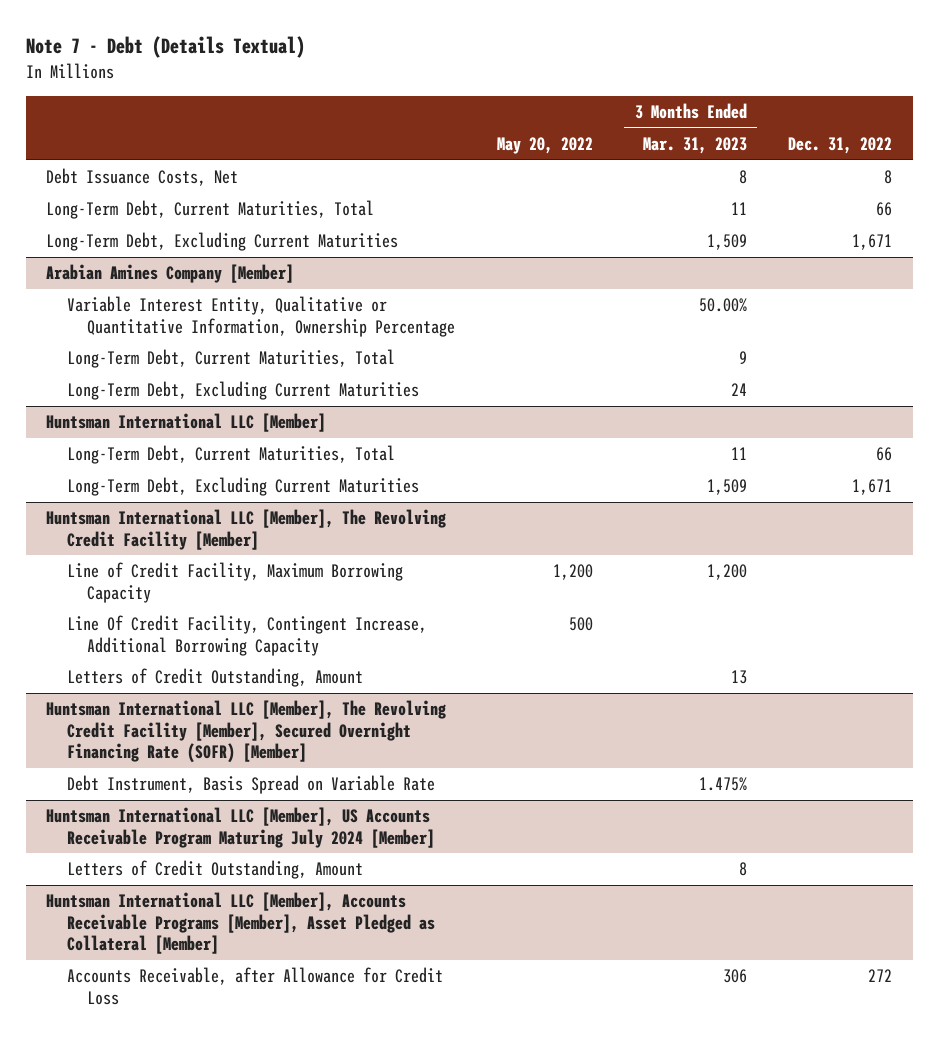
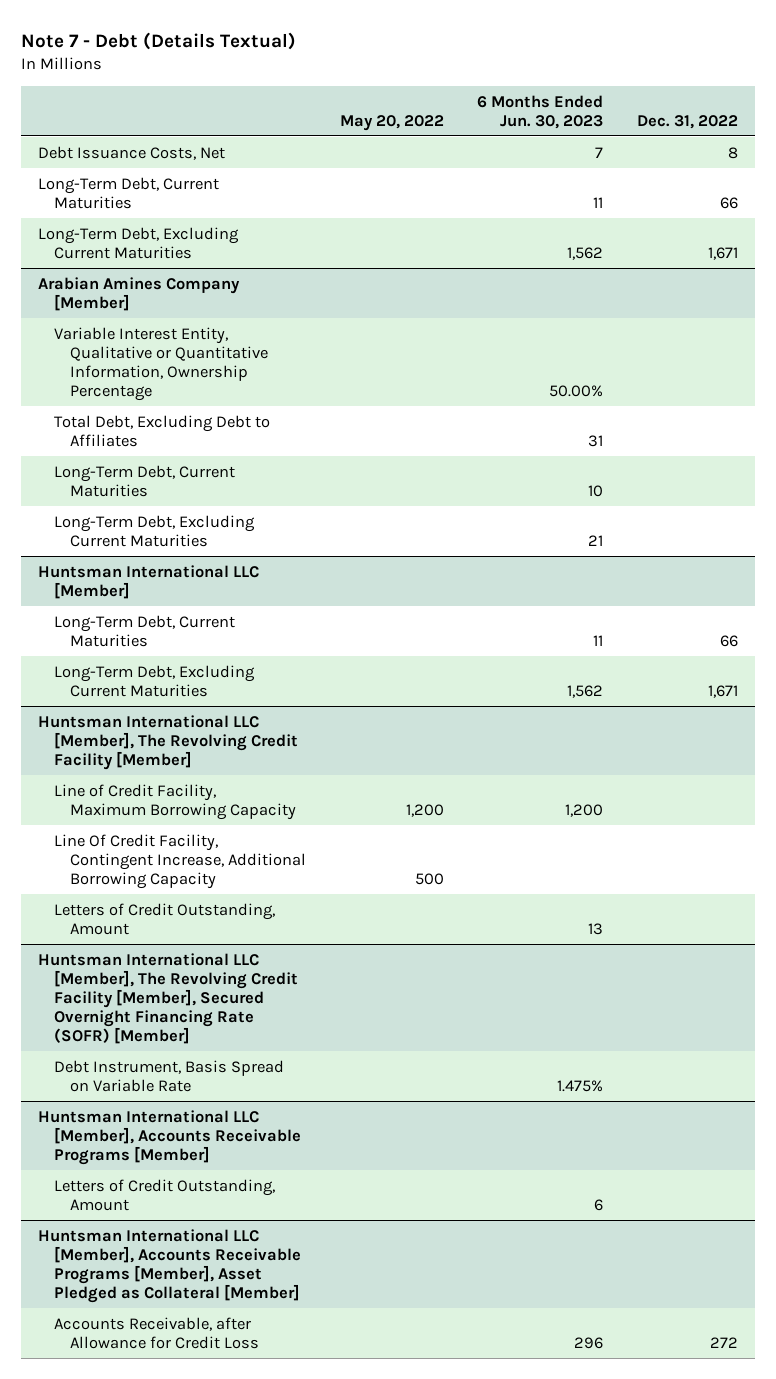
- | May 20, 2022 | 3 Months Ended Mar. 31, 2023 | Dec. 31, 2022
+ | May 20, 2022 | 6 Months Ended Jun. 30, 2023 | Dec. 31, 2022
- Long-Term Debt, Current Maturities, Total | | 11 | 66
+ Long-Term Debt, Current Maturities | | 11 | 66
@ Arabian Amines Company [Member]
- Long-Term Debt, Current Maturities, Total | | 9 |
+ Total Debt, Excluding Debt to Affiliates | | 31 |
+ Long-Term Debt, Current Maturities | | 10 |
@ Huntsman International LLC [Member]
- Long-Term Debt, Current Maturities, Total | | 11 | 66
+ Long-Term Debt, Current Maturities | | 11 | 66
- Huntsman International LLC [Member], US Accounts Receivable Program Maturing July 2024 [Member]
+ Huntsman International LLC [Member], Accounts Receivable Programs [Member]

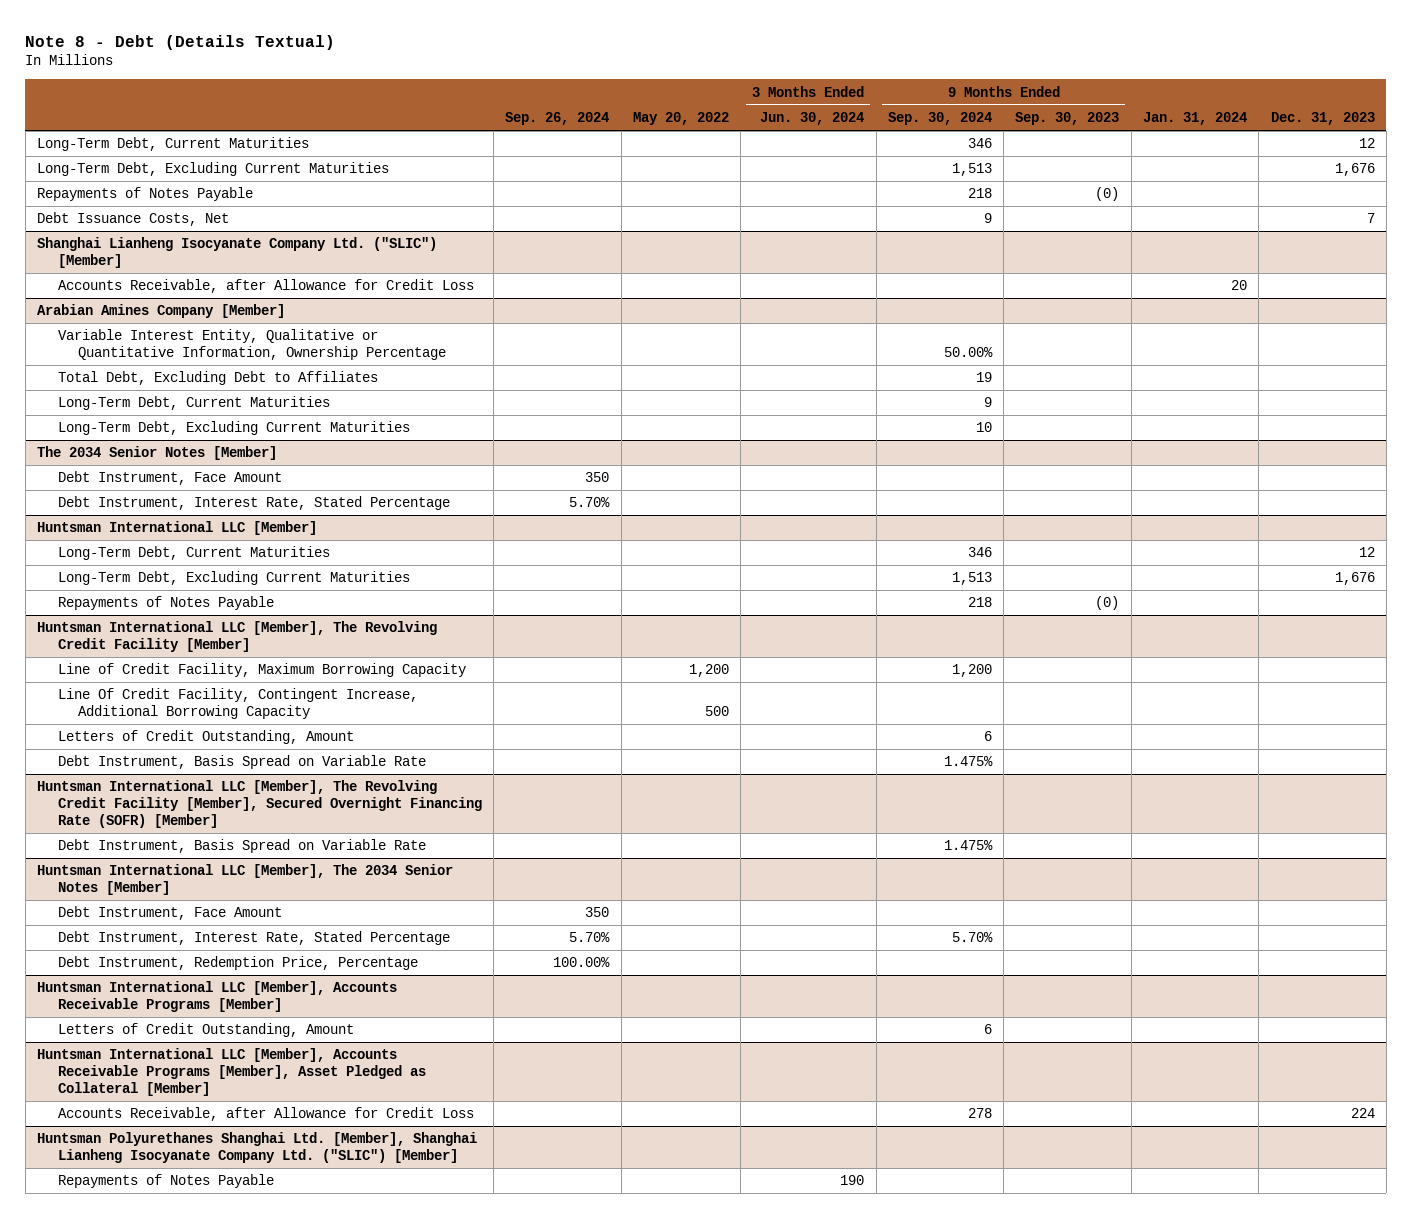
- Note 7 - Debt (Details Textual)
+ Note 8 - Debt (Details Textual)
- | May 20, 2022 | 6 Months Ended Jun. 30, 2023 | Dec. 31, 2022
+ | Sep. 26, 2024 | May 20, 2022 | 3 Months Ended Jun. 30, 2024 | 9 Months Ended Sep. 30, 2024 | 9 Months Ended Sep. 30, 2023 | Jan. 31, 2024 | Dec. 31, 2023
+ Repayments of Notes Payable | | | | 218 | (0) | |
moved down: Debt Issuance Costs, Net | | | | 9 | | | 7
+ Shanghai Lianheng Isocyanate Company Ltd. ("SLIC") [Member]
+ Accounts Receivable, after Allowance for Credit Loss | | | | | | 20 |
+ The 2034 Senior Notes [Member]
+ Debt Instrument, Face Amount | 350 | | | | | |
+ Debt Instrument, Interest Rate, Stated Percentage | 5.70% | | | | | |
@ Huntsman International LLC [Member]
+ Repayments of Notes Payable | | | | 218 | (0) | |
@ Huntsman International LLC [Member], The Revolving Credit Facility [Member]
+ Debt Instrument, Basis Spread on Variable Rate | | | | 1.475% | | |
+ Huntsman International LLC [Member], The 2034 Senior Notes [Member]
+ Debt Instrument, Face Amount | 350 | | | | | |
+ Debt Instrument, Interest Rate, Stated Percentage | 5.70% | | | 5.70% | | |
+ Debt Instrument, Redemption Price, Percentage | 100.00% | | | | | |
+ Huntsman Polyurethanes Shanghai Ltd. [Member], Shanghai Lianheng Isocyanate Company Ltd. ("SLIC") [Member]
+ Repayments of Notes Payable | | | 190 | | | |

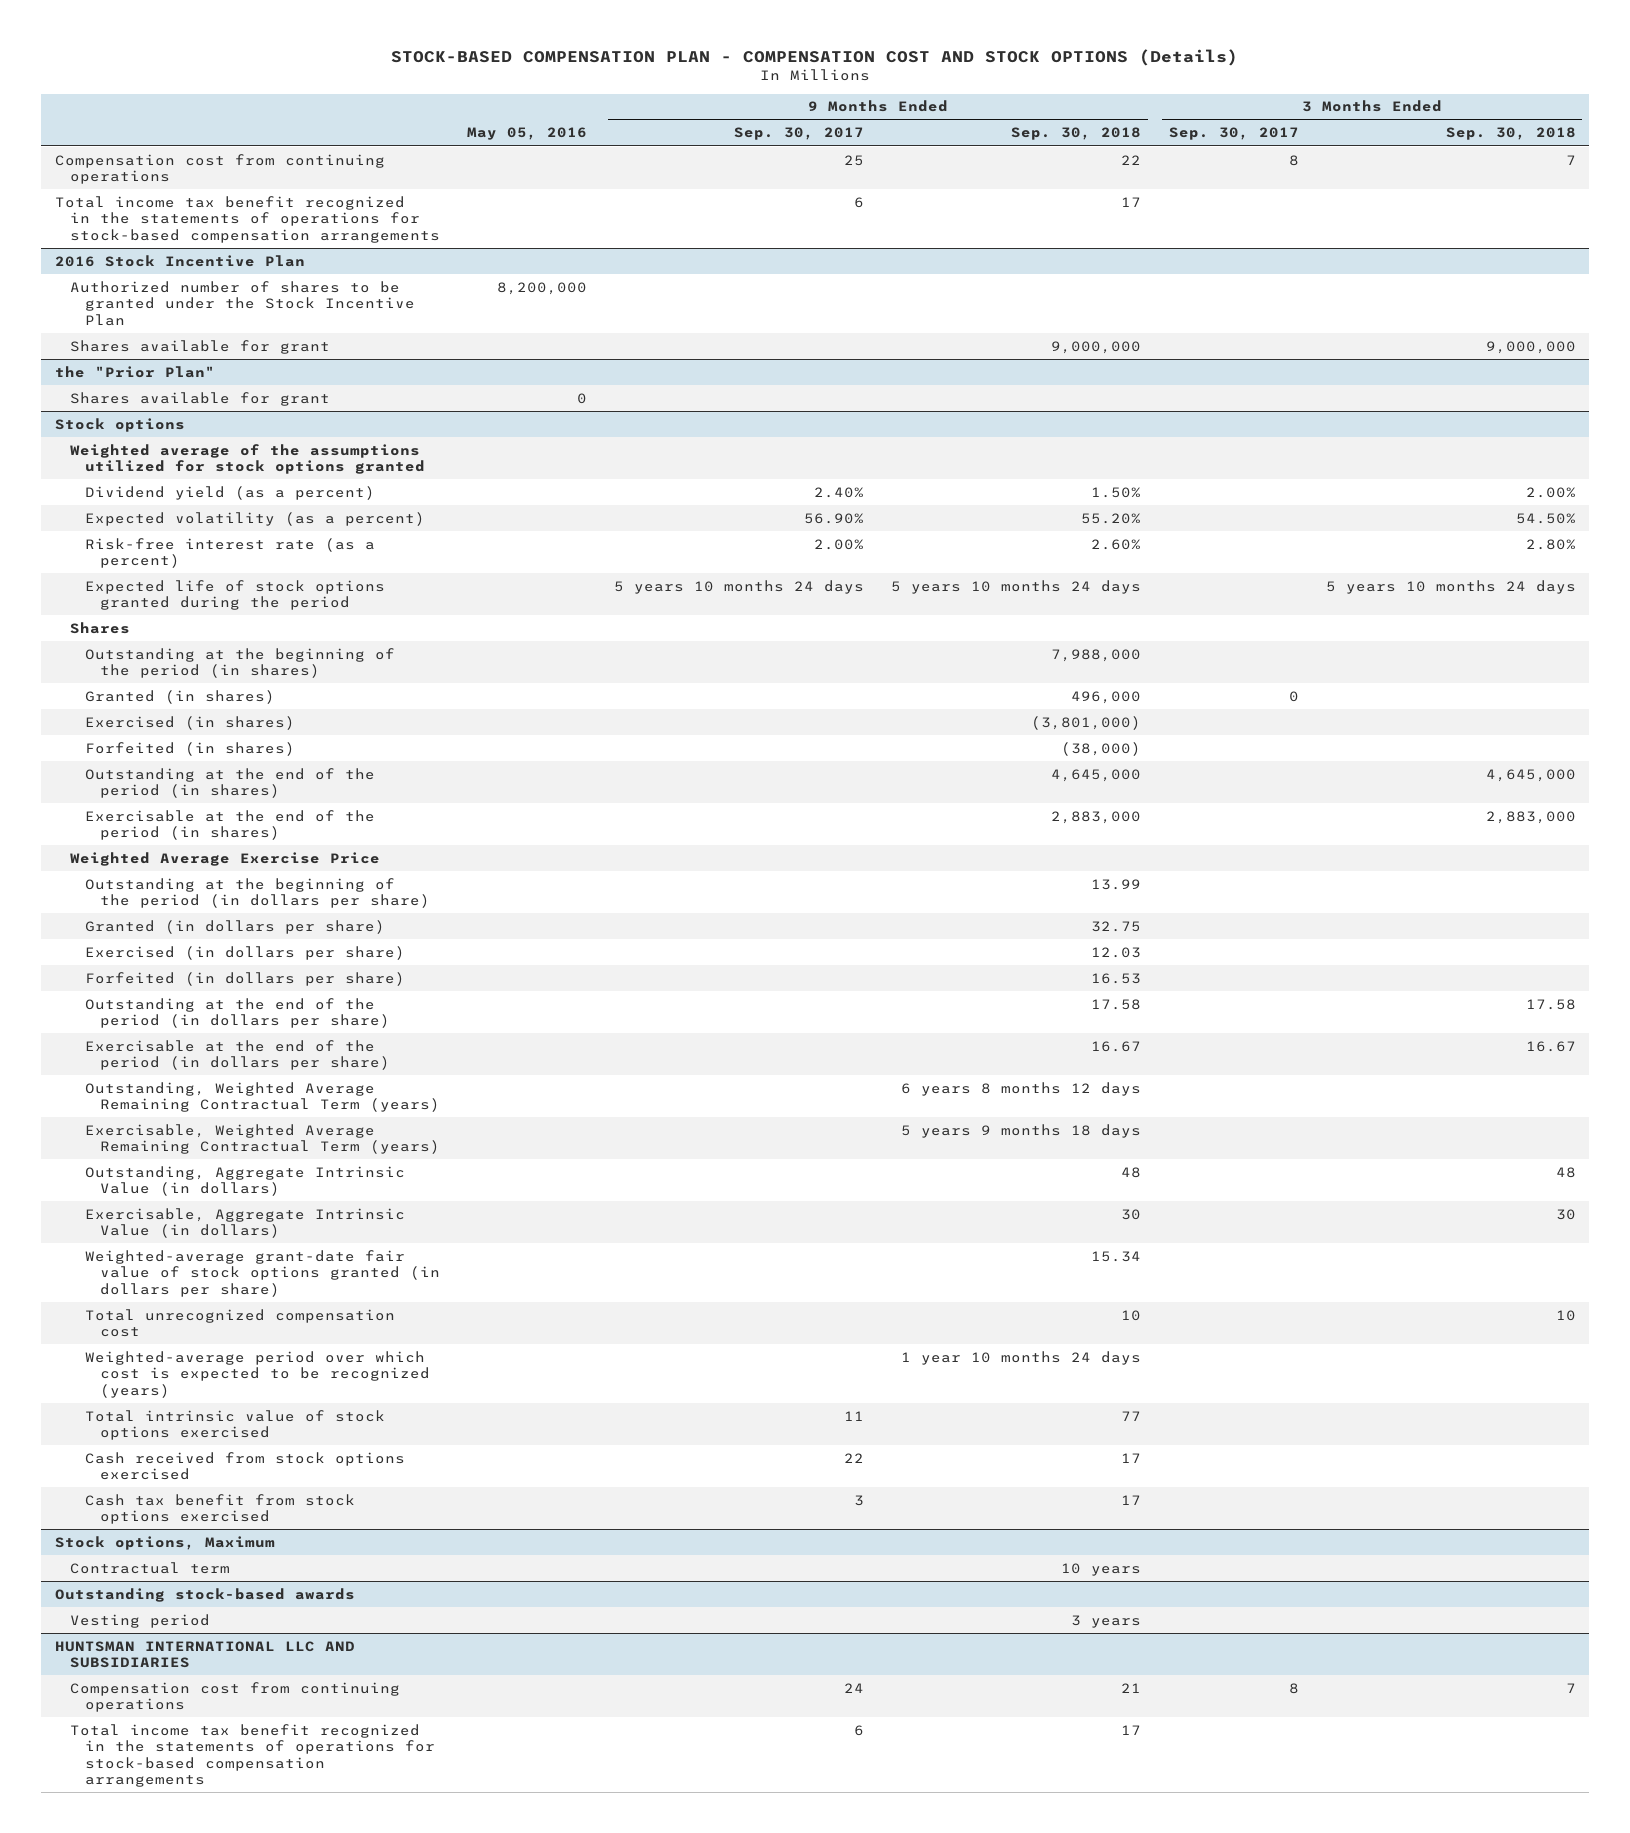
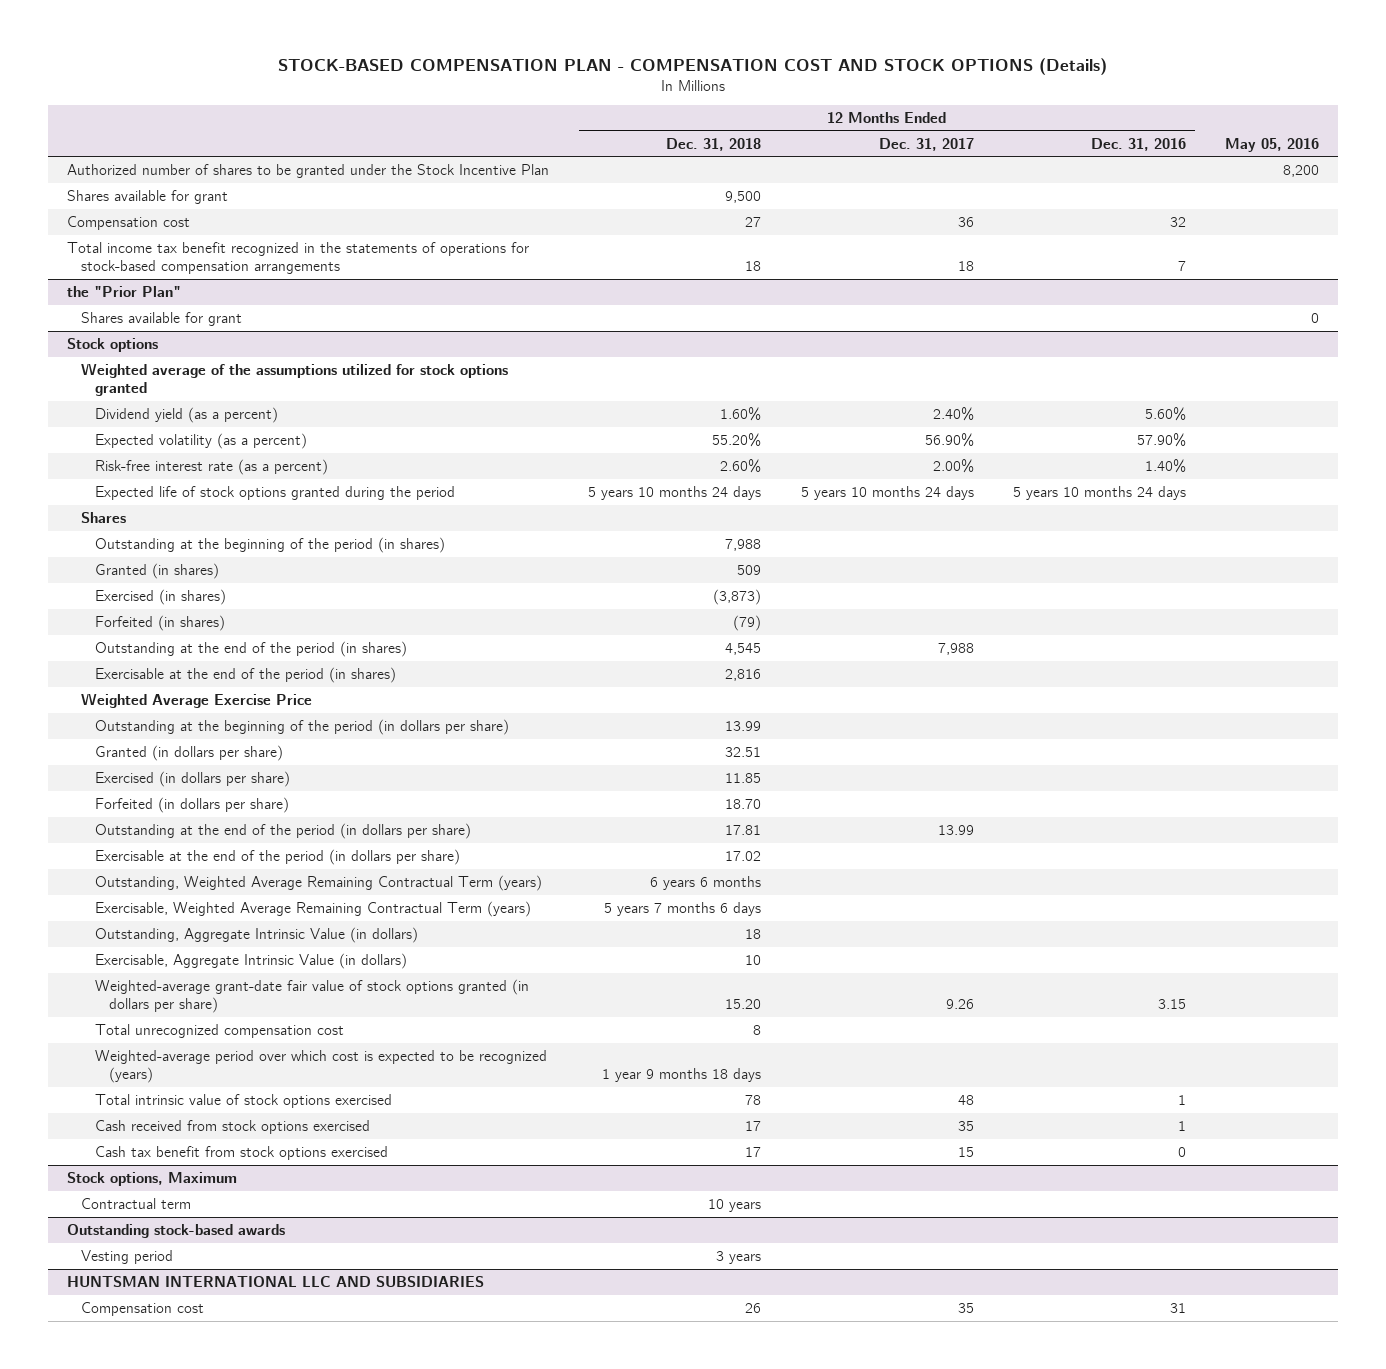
- | May 05, 2016 | 9 Months Ended Sep. 30, 2017 | 9 Months Ended Sep. 30, 2018 | 3 Months Ended Sep. 30, 2017 | 3 Months Ended Sep. 30, 2018
+ | 12 Months Ended Dec. 31, 2018 | 12 Months Ended Dec. 31, 2017 | 12 Months Ended Dec. 31, 2016 | May 05, 2016
- Compensation cost from continuing operations | | 25 | 22 | 8 | 7
+ Authorized number of shares to be granted under the Stock Incentive Plan | | | | 8,200
+ Shares available for grant | 9,500 | | |
+ Compensation cost | 27 | 36 | 32 |
- 2016 Stock Incentive Plan
- Authorized number of shares to be granted under the Stock Incentive Plan | 8,200,000 | | | |
- Shares available for grant | | | 9,000,000 | | 9,000,000
@ HUNTSMAN INTERNATIONAL LLC AND SUBSIDIARIES
- Compensation cost from continuing operations | | 24 | 21 | 8 | 7
- Total income tax benefit recognized in the statements of operations for stock-based compensation arrangements | | 6 | 17 | |
+ Compensation cost | 26 | 35 | 31 |

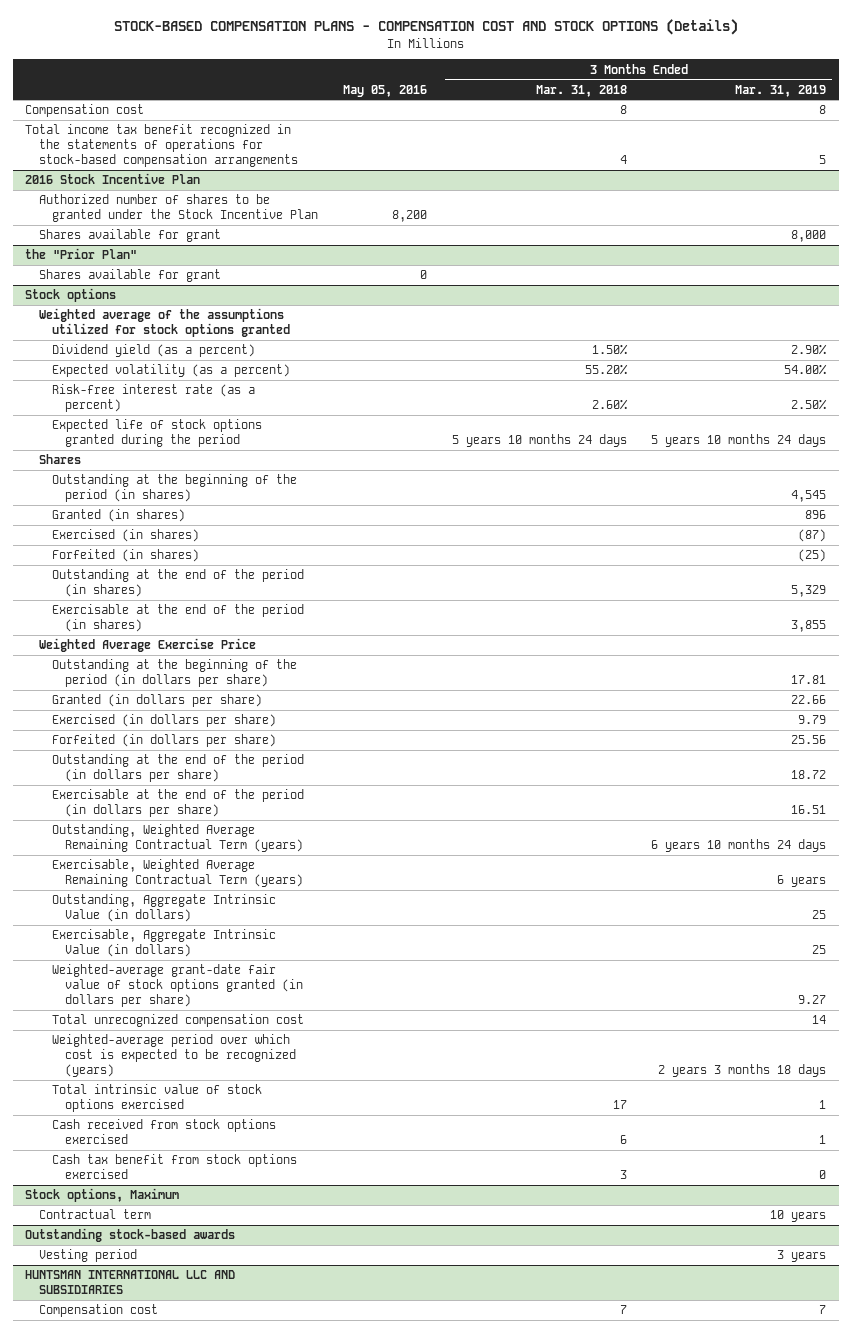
- STOCK-BASED COMPENSATION PLAN - COMPENSATION COST AND STOCK OPTIONS (Details)
+ STOCK-BASED COMPENSATION PLANS - COMPENSATION COST AND STOCK OPTIONS (Details)
- | 12 Months Ended Dec. 31, 2018 | 12 Months Ended Dec. 31, 2017 | 12 Months Ended Dec. 31, 2016 | May 05, 2016
+ | May 05, 2016 | 3 Months Ended Mar. 31, 2018 | 3 Months Ended Mar. 31, 2019
- Authorized number of shares to be granted under the Stock Incentive Plan | | | | 8,200
- Shares available for grant | 9,500 | | |
+ 2016 Stock Incentive Plan
+ Authorized number of shares to be granted under the Stock Incentive Plan | 8,200 | |
+ Shares available for grant | | | 8,000

